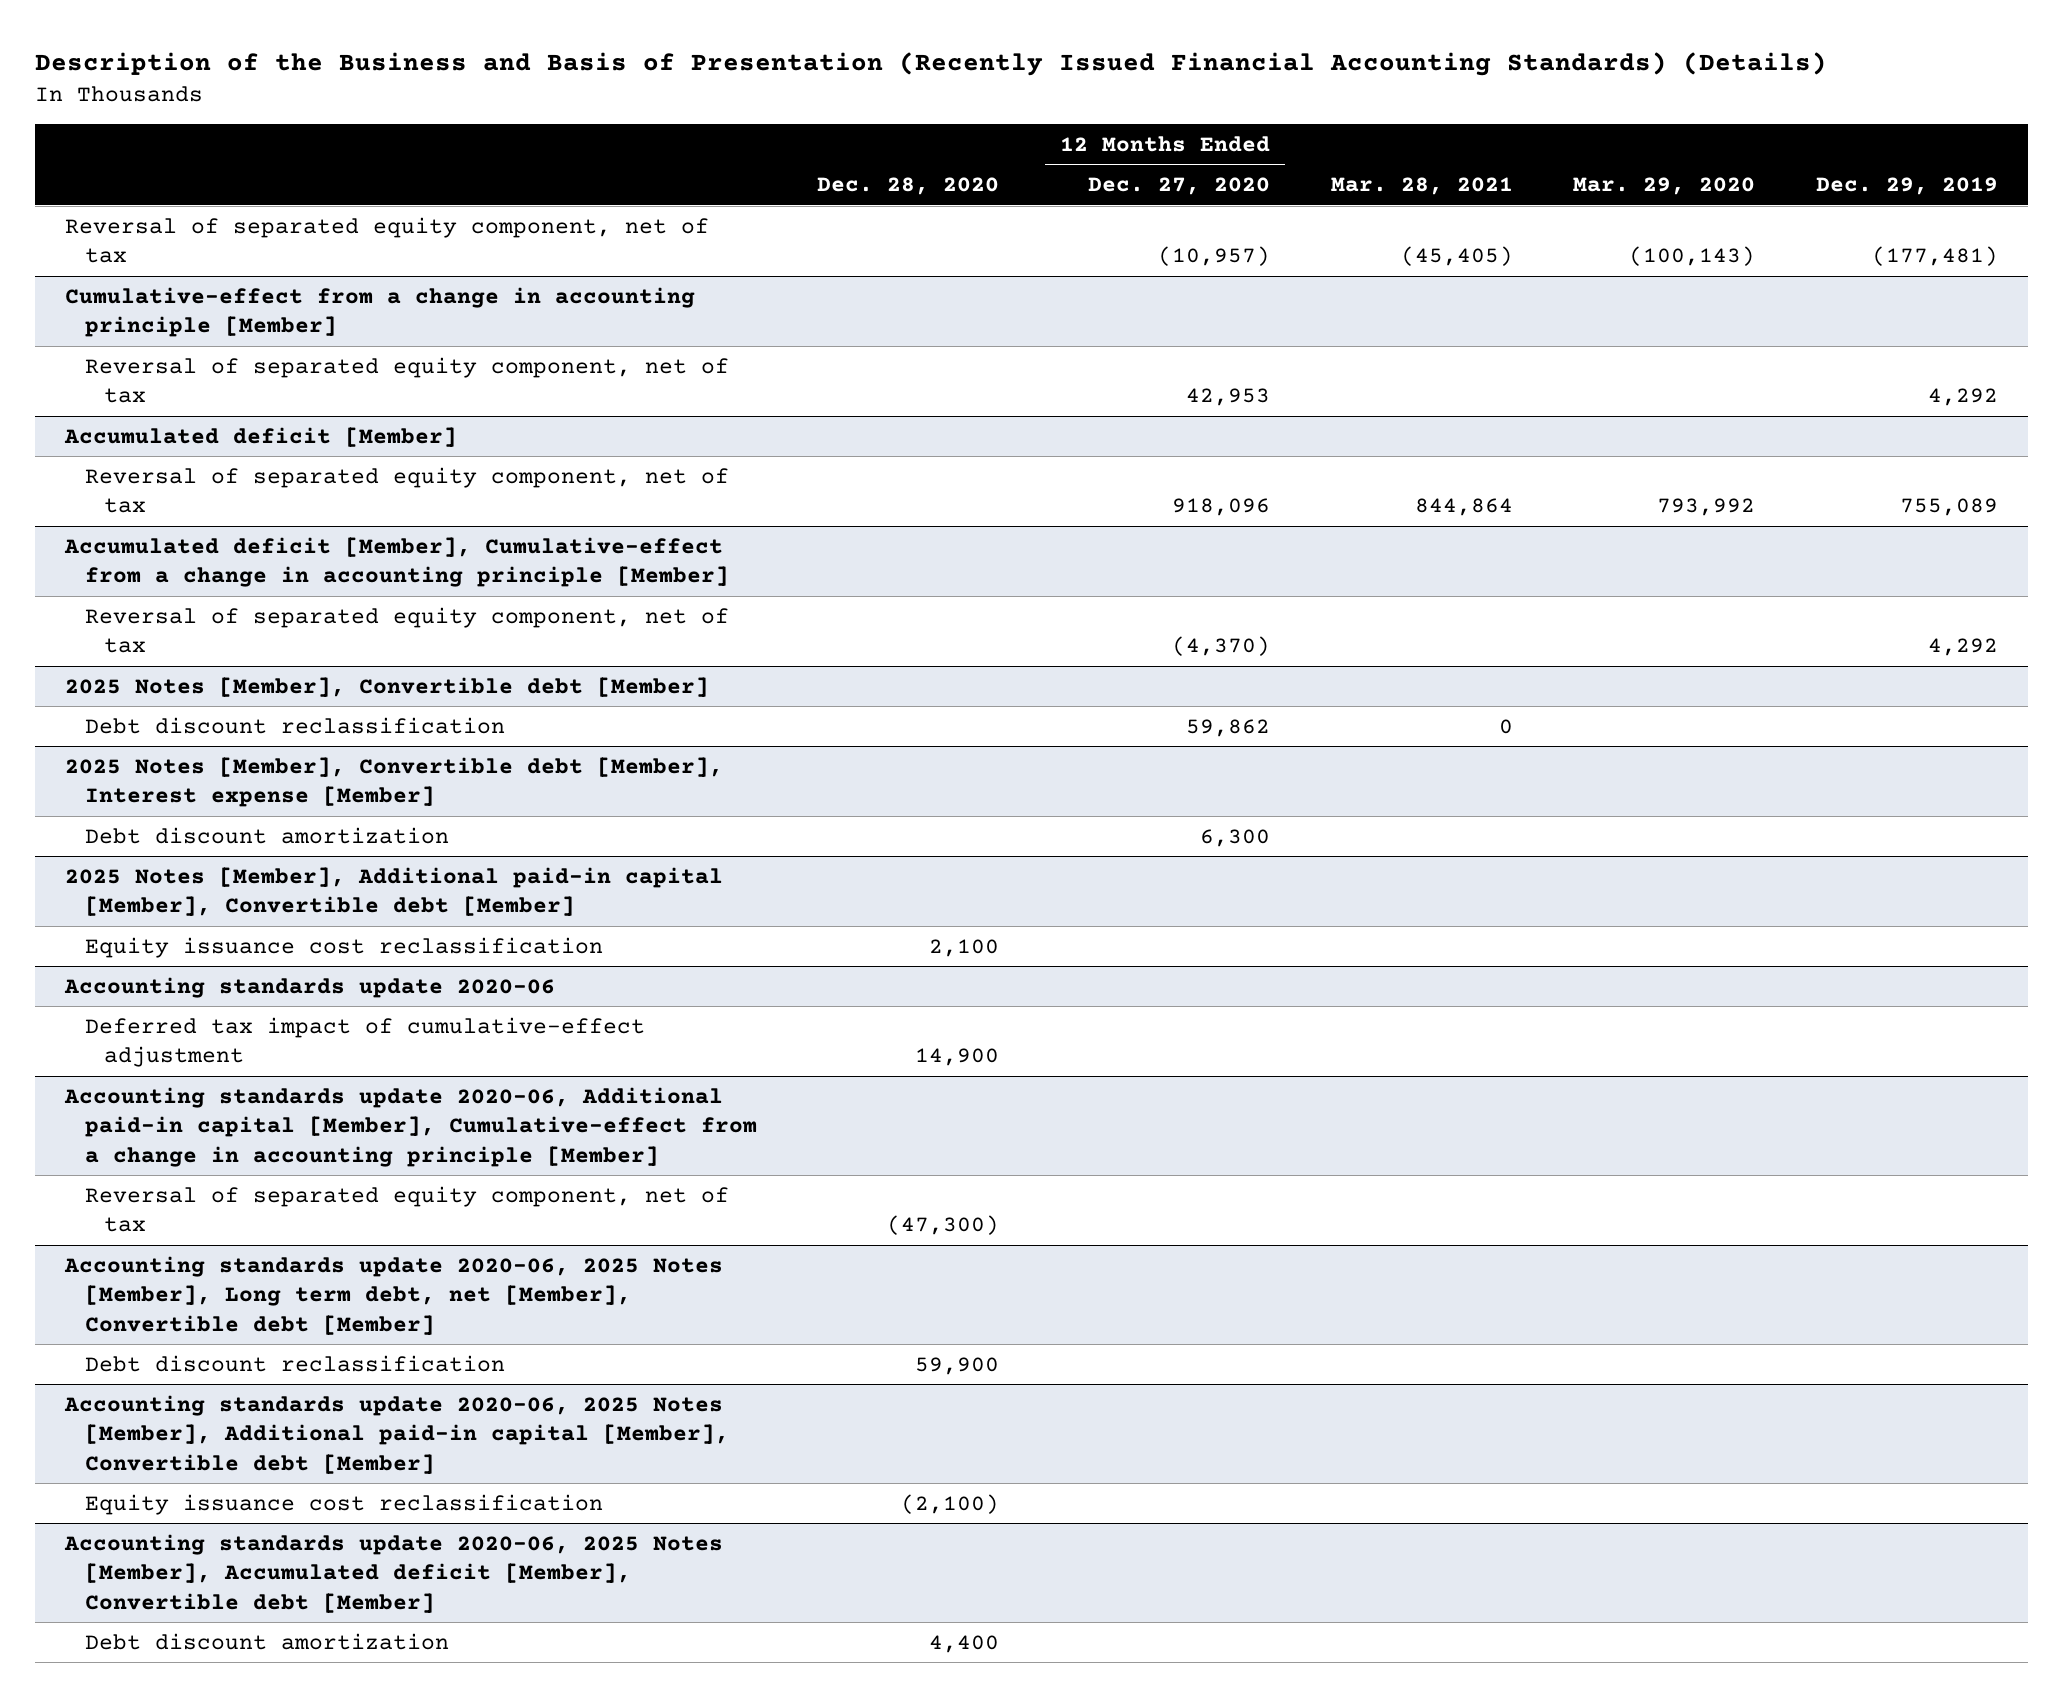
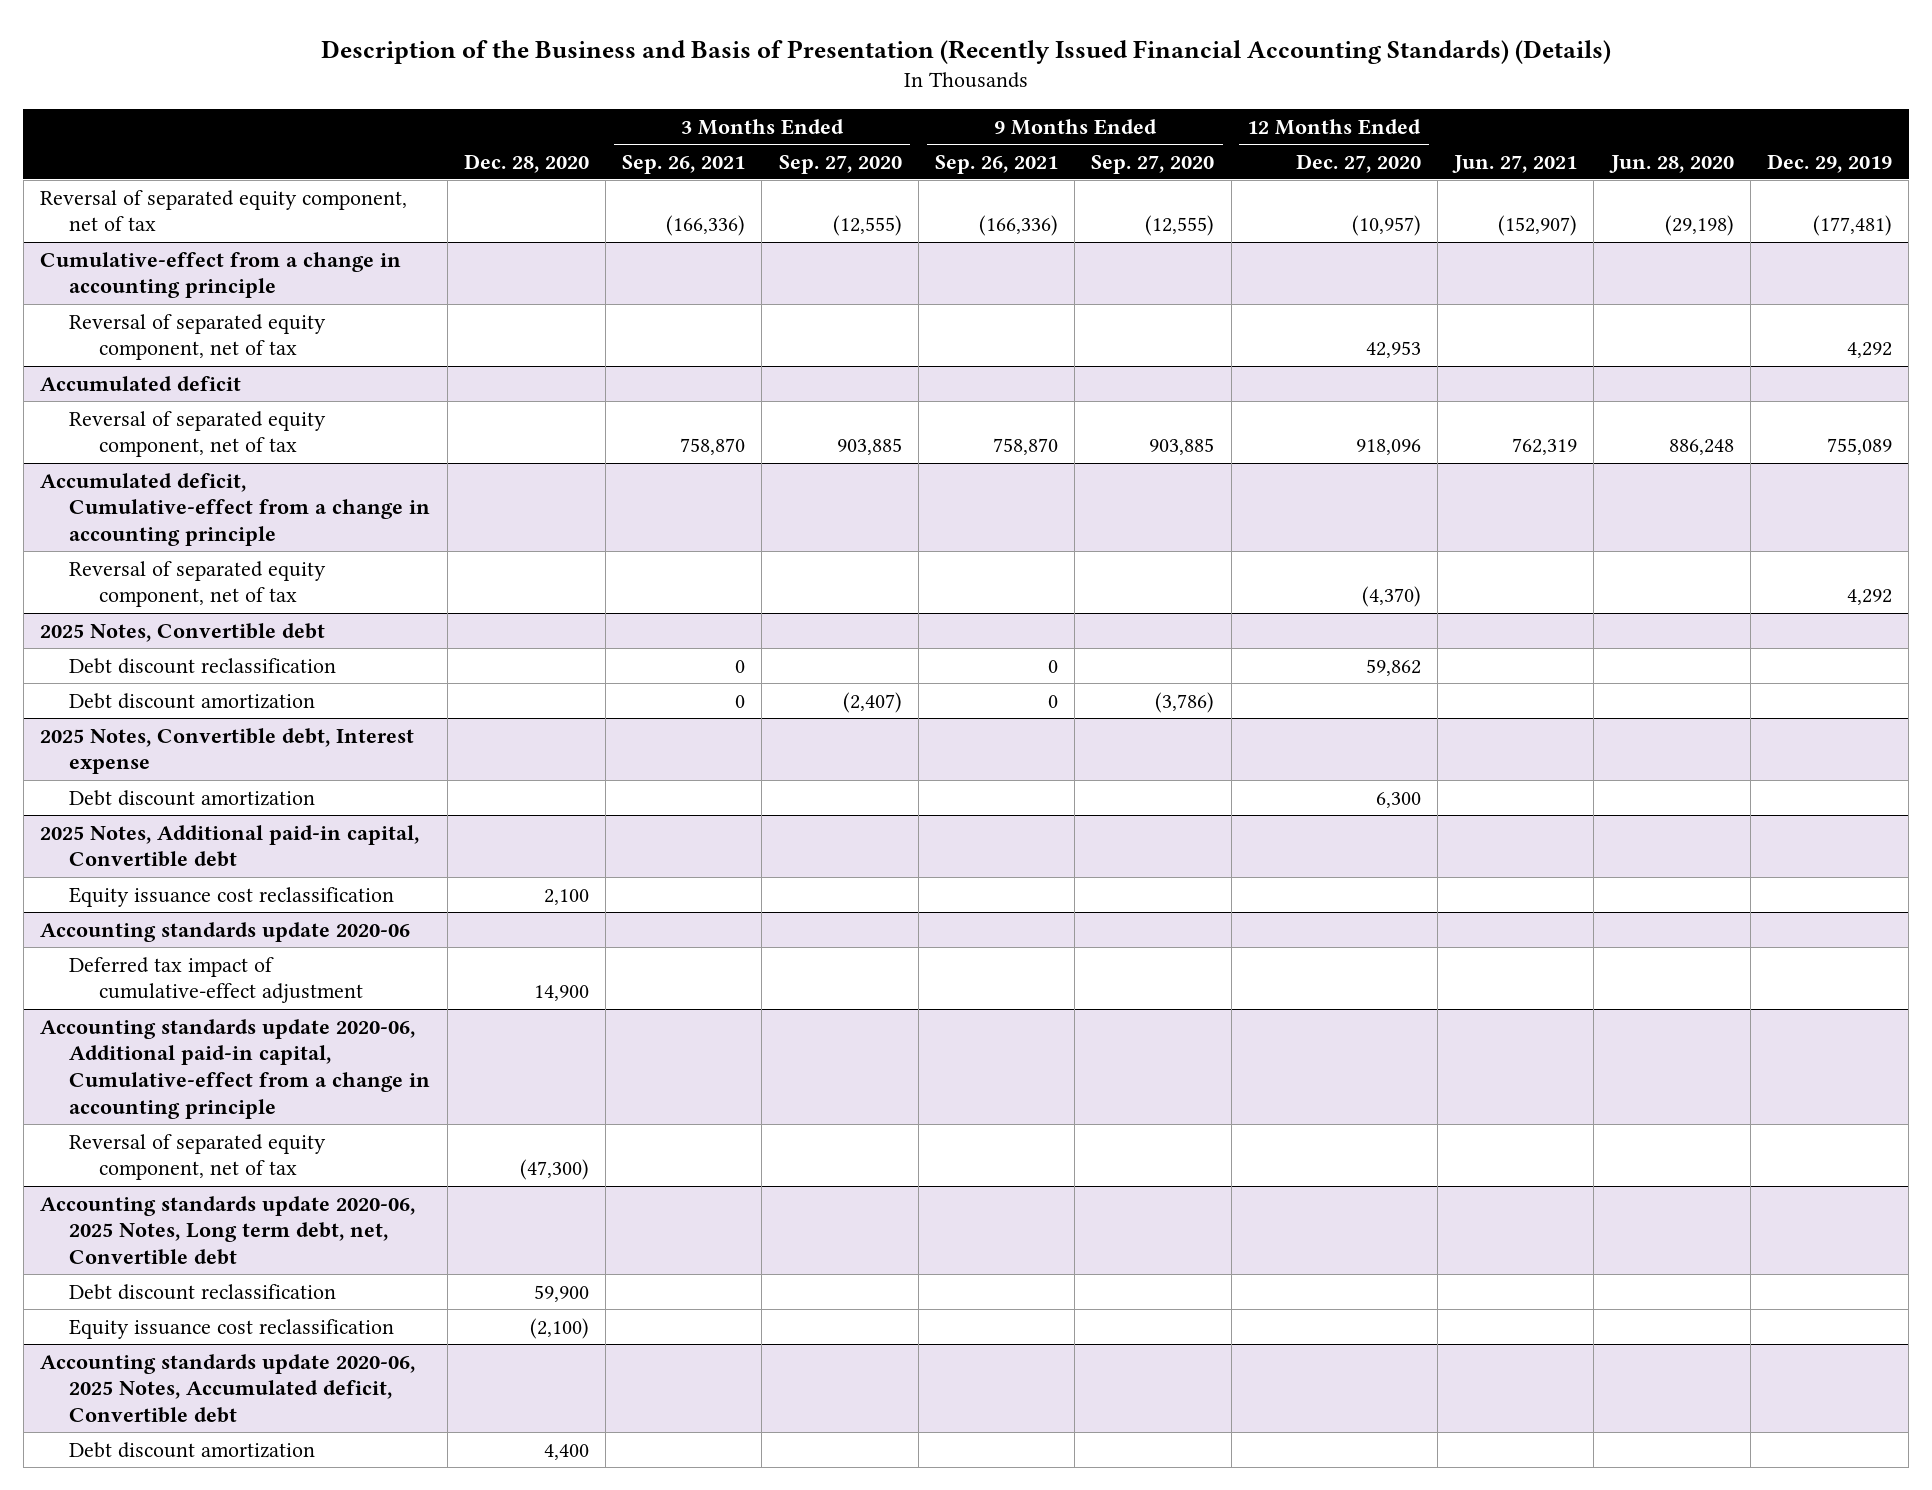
- | Dec. 28, 2020 | 12 Months Ended Dec. 27, 2020 | Mar. 28, 2021 | Mar. 29, 2020 | Dec. 29, 2019
+ | Dec. 28, 2020 | 3 Months Ended Sep. 26, 2021 | 3 Months Ended Sep. 27, 2020 | 9 Months Ended Sep. 26, 2021 | 9 Months Ended Sep. 27, 2020 | 12 Months Ended Dec. 27, 2020 | Jun. 27, 2021 | Jun. 28, 2020 | Dec. 29, 2019
- Cumulative-effect from a change in accounting principle [Member]
+ Cumulative-effect from a change in accounting principle
- Accumulated deficit [Member]
+ Accumulated deficit
- Accumulated deficit [Member], Cumulative-effect from a change in accounting principle [Member]
+ Accumulated deficit, Cumulative-effect from a change in accounting principle
- 2025 Notes [Member], Convertible debt [Member]
+ 2025 Notes, Convertible debt
- 2025 Notes [Member], Convertible debt [Member], Interest expense [Member]
+ Debt discount amortization | | 0 | (2,407) | 0 | (3,786) | | | |
+ 2025 Notes, Convertible debt, Interest expense
- 2025 Notes [Member], Additional paid-in capital [Member], Convertible debt [Member]
+ 2025 Notes, Additional paid-in capital, Convertible debt
- Accounting standards update 2020-06, Additional paid-in capital [Member], Cumulative-effect from a change in accounting principle [Member]
+ Accounting standards update 2020-06, Additional paid-in capital, Cumulative-effect from a change in accounting principle
- Accounting standards update 2020-06, 2025 Notes [Member], Long term debt, net [Member], Convertible debt [Member]
+ Accounting standards update 2020-06, 2025 Notes, Long term debt, net, Convertible debt
- Accounting standards update 2020-06, 2025 Notes [Member], Additional paid-in capital [Member], Convertible debt [Member]
- Equity issuance cost reclassification | (2,100) | | | |
- Accounting standards update 2020-06, 2025 Notes [Member], Accumulated deficit [Member], Convertible debt [Member]
+ Equity issuance cost reclassification | (2,100) | | | | | | | |
+ Accounting standards update 2020-06, 2025 Notes, Accumulated deficit, Convertible debt

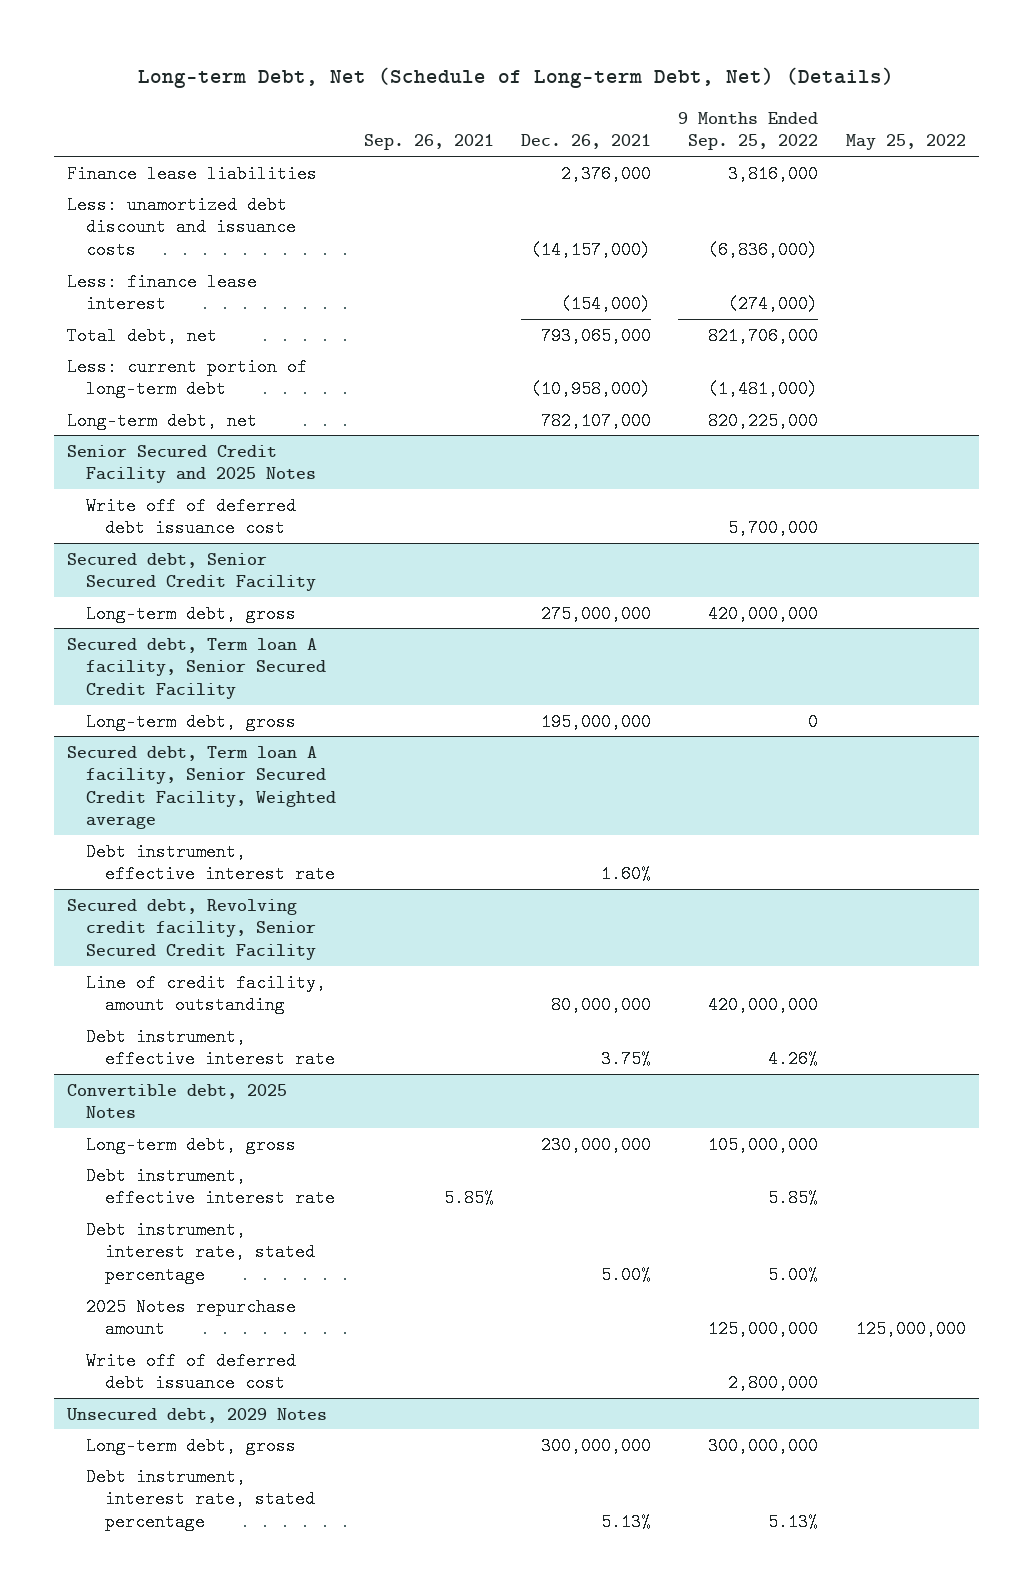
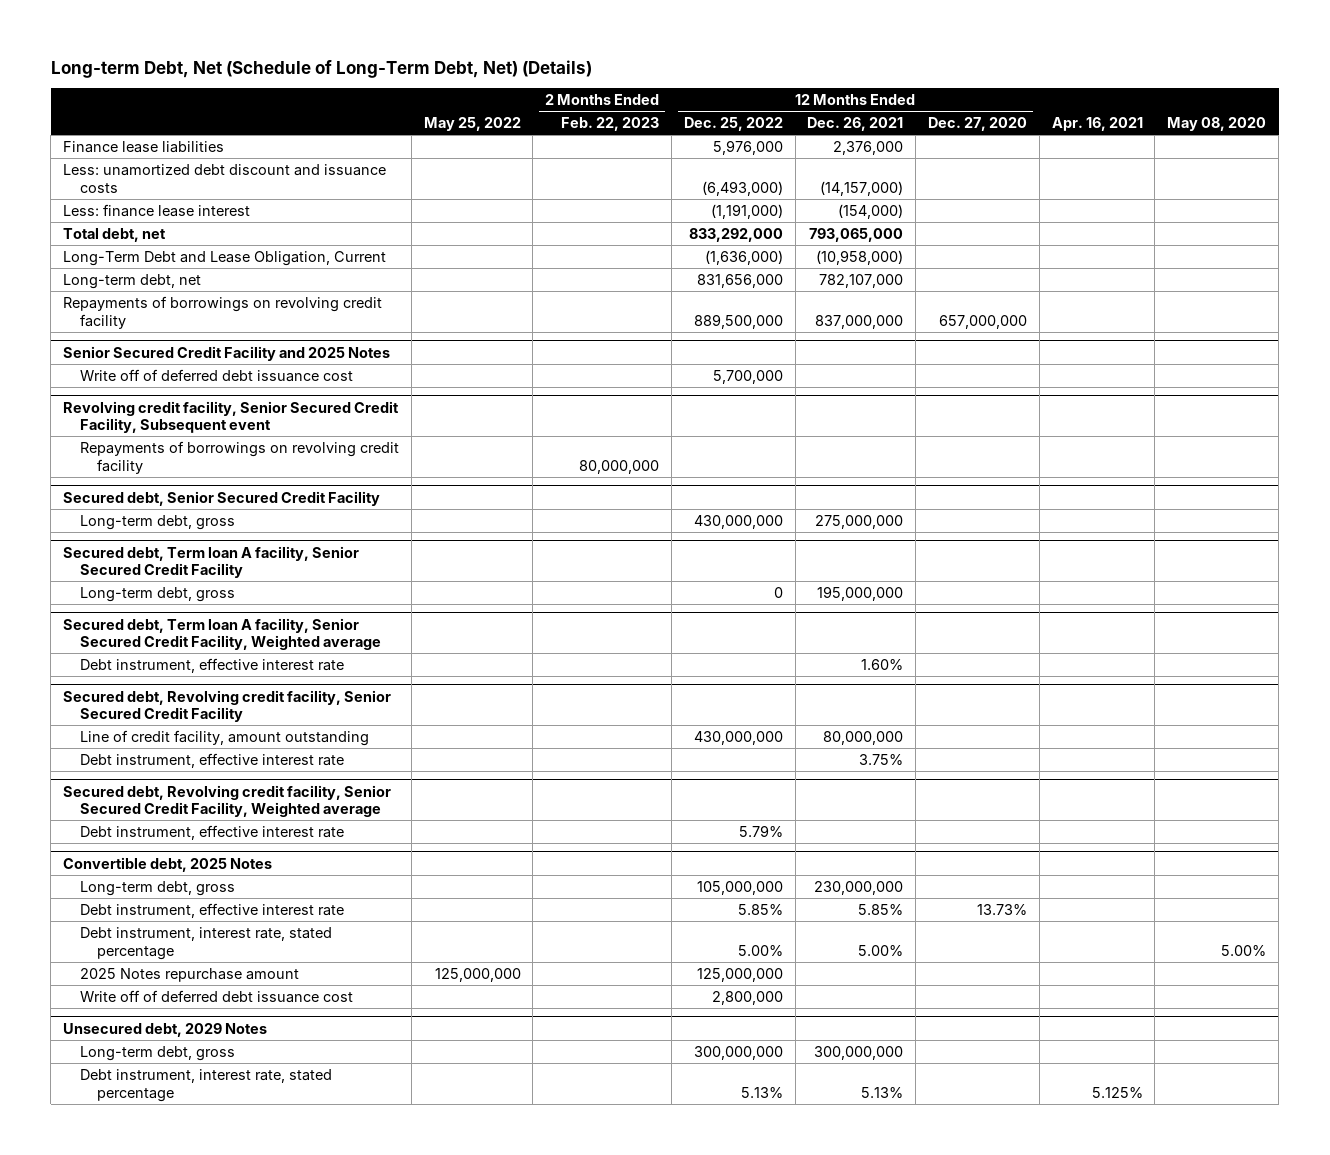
- Long-term Debt, Net (Schedule of Long-term Debt, Net) (Details)
+ Long-term Debt, Net (Schedule of Long-Term Debt, Net) (Details)
- | Sep. 26, 2021 | Dec. 26, 2021 | 9 Months Ended Sep. 25, 2022 | May 25, 2022
+ | May 25, 2022 | 2 Months Ended Feb. 22, 2023 | 12 Months Ended Dec. 25, 2022 | 12 Months Ended Dec. 26, 2021 | 12 Months Ended Dec. 27, 2020 | Apr. 16, 2021 | May 08, 2020
- Less: current portion of long-term debt | | (10,958,000) | (1,481,000) |
+ Long-Term Debt and Lease Obligation, Current | | | (1,636,000) | (10,958,000) | | |
+ Repayments of borrowings on revolving credit facility | | | 889,500,000 | 837,000,000 | 657,000,000 | |
+ Revolving credit facility, Senior Secured Credit Facility, Subsequent event
+ Repayments of borrowings on revolving credit facility | | 80,000,000 | | | | |
+ Secured debt, Revolving credit facility, Senior Secured Credit Facility, Weighted average
+ Debt instrument, effective interest rate | | | 5.79% | | | |

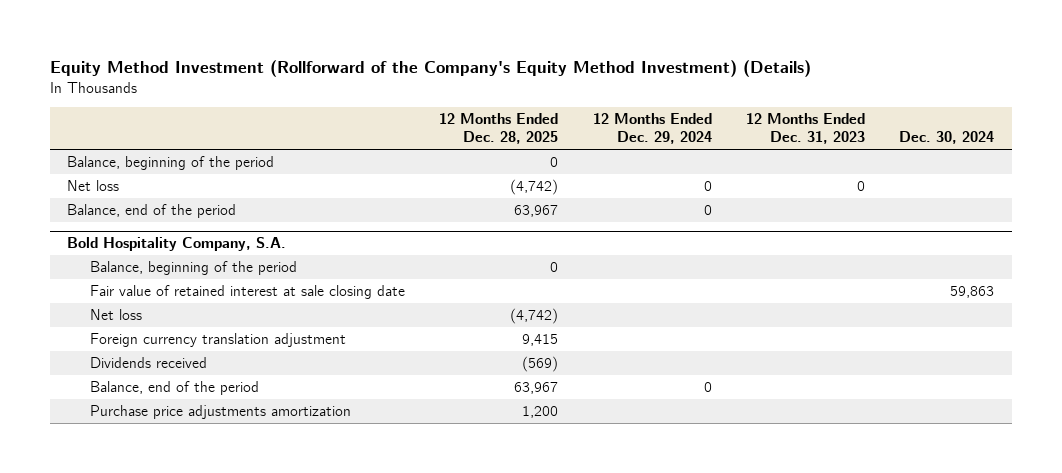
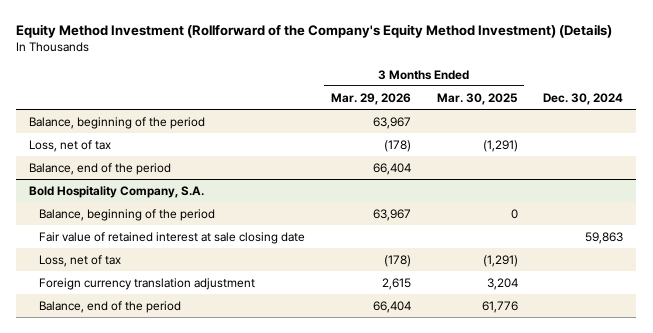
- | 12 Months Ended Dec. 28, 2025 | 12 Months Ended Dec. 29, 2024 | 12 Months Ended Dec. 31, 2023 | Dec. 30, 2024
+ | 3 Months Ended Mar. 29, 2026 | 3 Months Ended Mar. 30, 2025 | Dec. 30, 2024
- Net loss | (4,742) | 0 | 0 |
+ Loss, net of tax | (178) | (1,291) |
@ Bold Hospitality Company, S.A.
- Net loss | (4,742) | | |
+ Loss, net of tax | (178) | (1,291) |
- Dividends received | (569) | | |
- Purchase price adjustments amortization | 1,200 | | |

